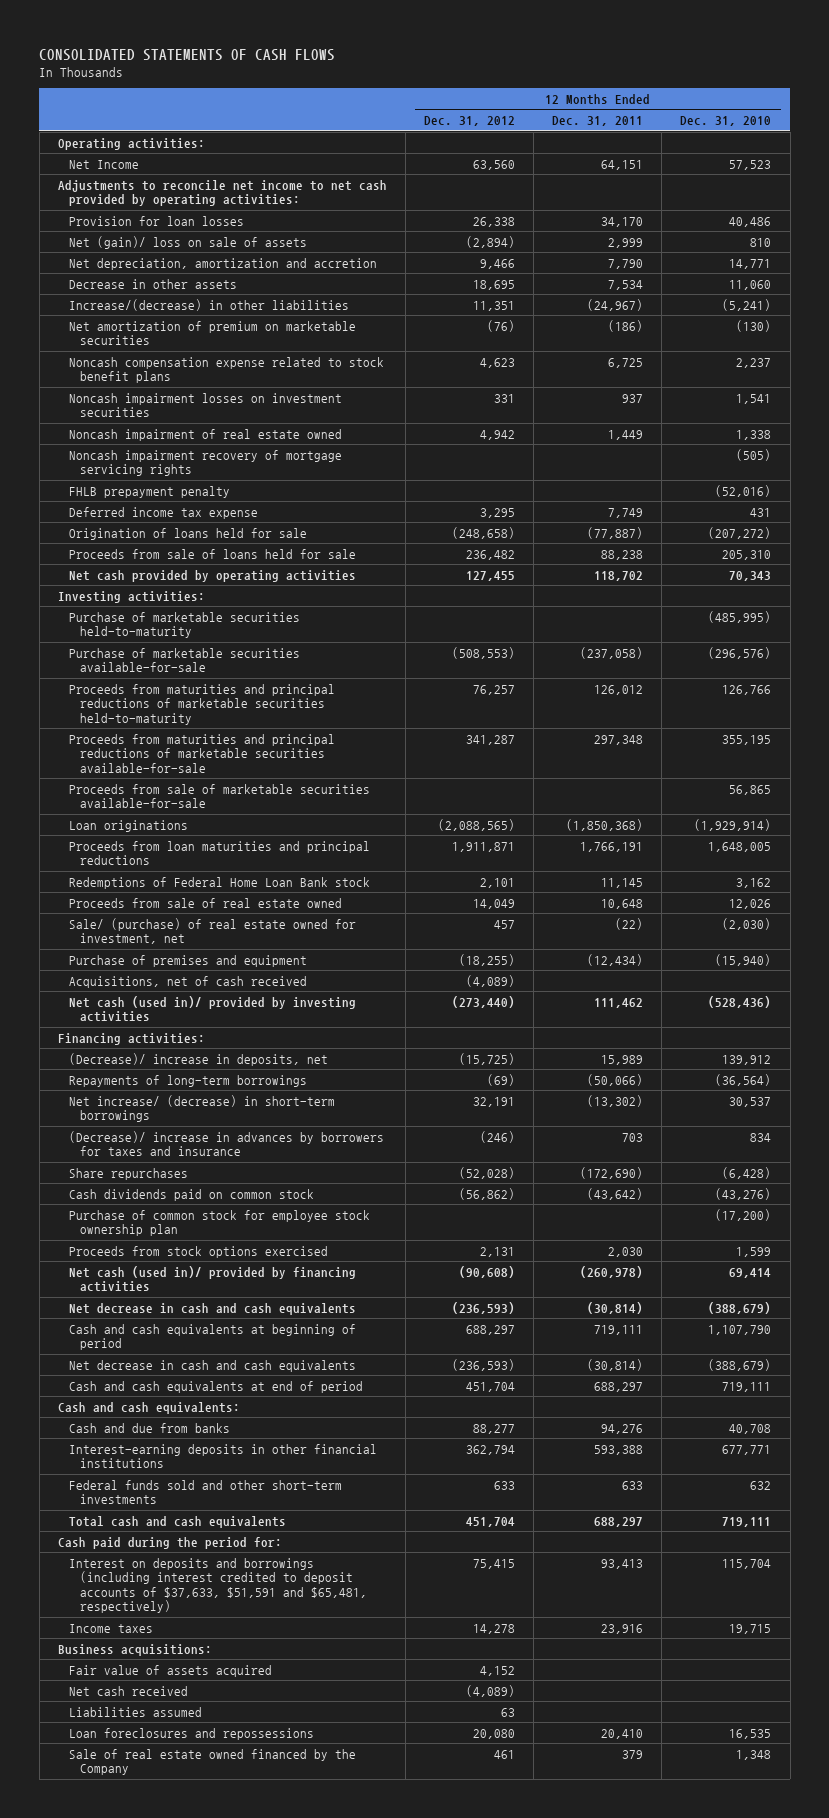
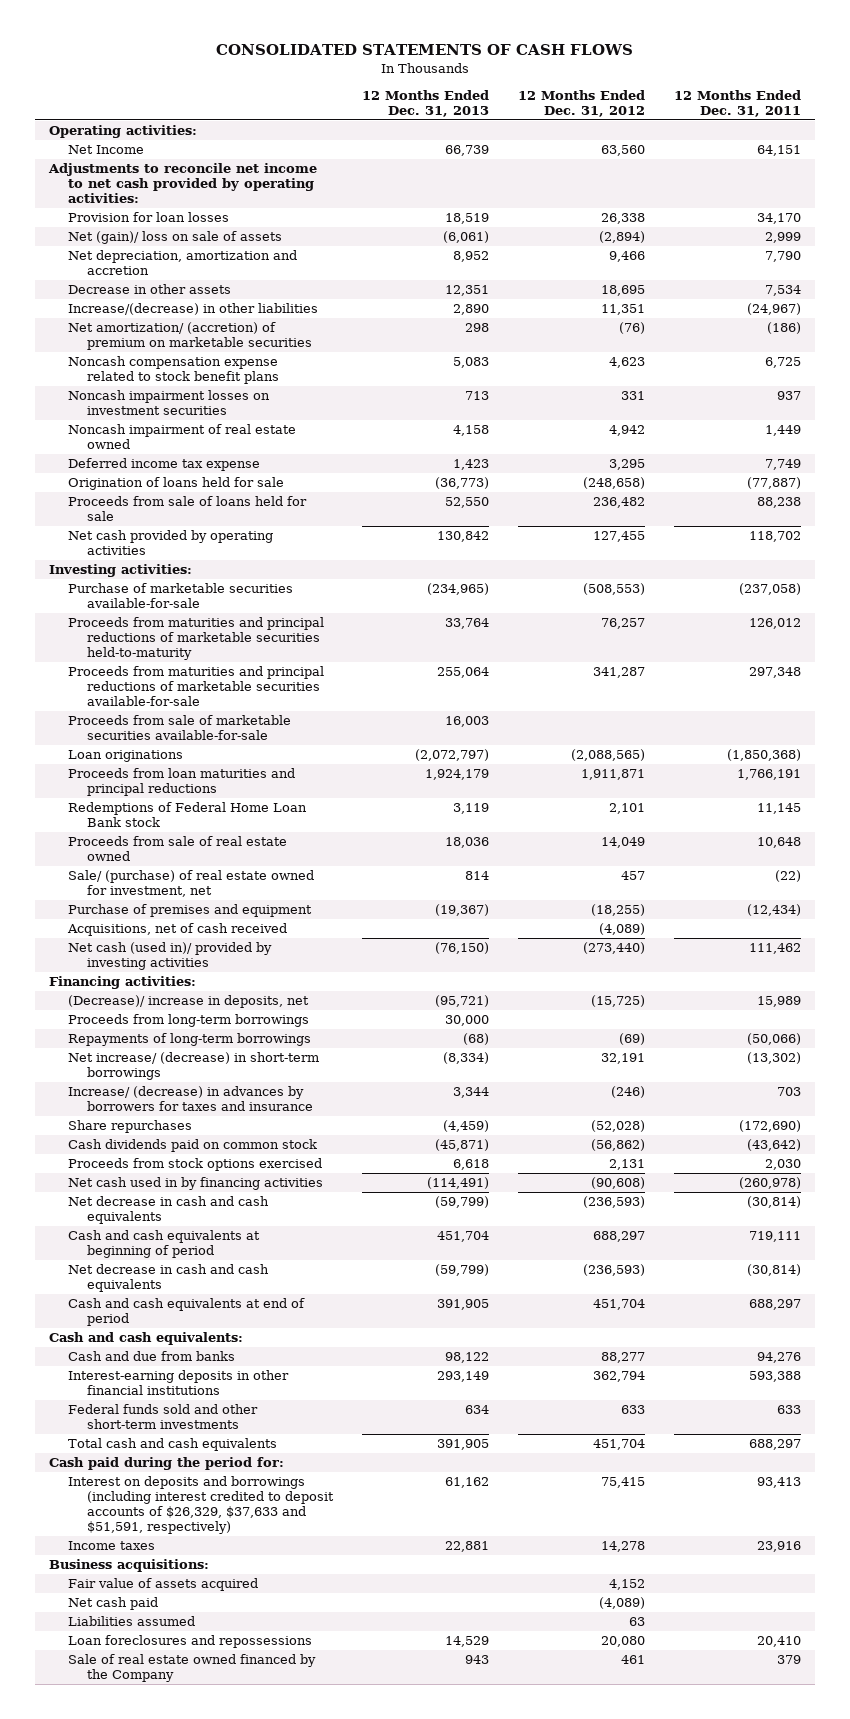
- | 12 Months Ended Dec. 31, 2012 | 12 Months Ended Dec. 31, 2011 | 12 Months Ended Dec. 31, 2010
+ | 12 Months Ended Dec. 31, 2013 | 12 Months Ended Dec. 31, 2012 | 12 Months Ended Dec. 31, 2011
- Net amortization of premium on marketable securities | (76) | (186) | (130)
+ Net amortization/ (accretion) of premium on marketable securities | 298 | (76) | (186)
- Noncash impairment recovery of mortgage servicing rights | | | (505)
- FHLB prepayment penalty | | | (52,016)
- Purchase of marketable securities held-to-maturity | | | (485,995)
+ Proceeds from long-term borrowings | 30,000 | |
- (Decrease)/ increase in advances by borrowers for taxes and insurance | (246) | 703 | 834
+ Increase/ (decrease) in advances by borrowers for taxes and insurance | 3,344 | (246) | 703
- Purchase of common stock for employee stock ownership plan | | | (17,200)
- Net cash (used in)/ provided by financing activities | (90,608) | (260,978) | 69,414
+ Net cash used in by financing activities | (114,491) | (90,608) | (260,978)
- Interest on deposits and borrowings (including interest credited to deposit accounts of $37,633, $51,591 and $65,481, respectively) | 75,415 | 93,413 | 115,704
+ Interest on deposits and borrowings (including interest credited to deposit accounts of $26,329, $37,633 and $51,591, respectively) | 61,162 | 75,415 | 93,413
- Net cash received | (4,089) | |
+ Net cash paid | | (4,089) |

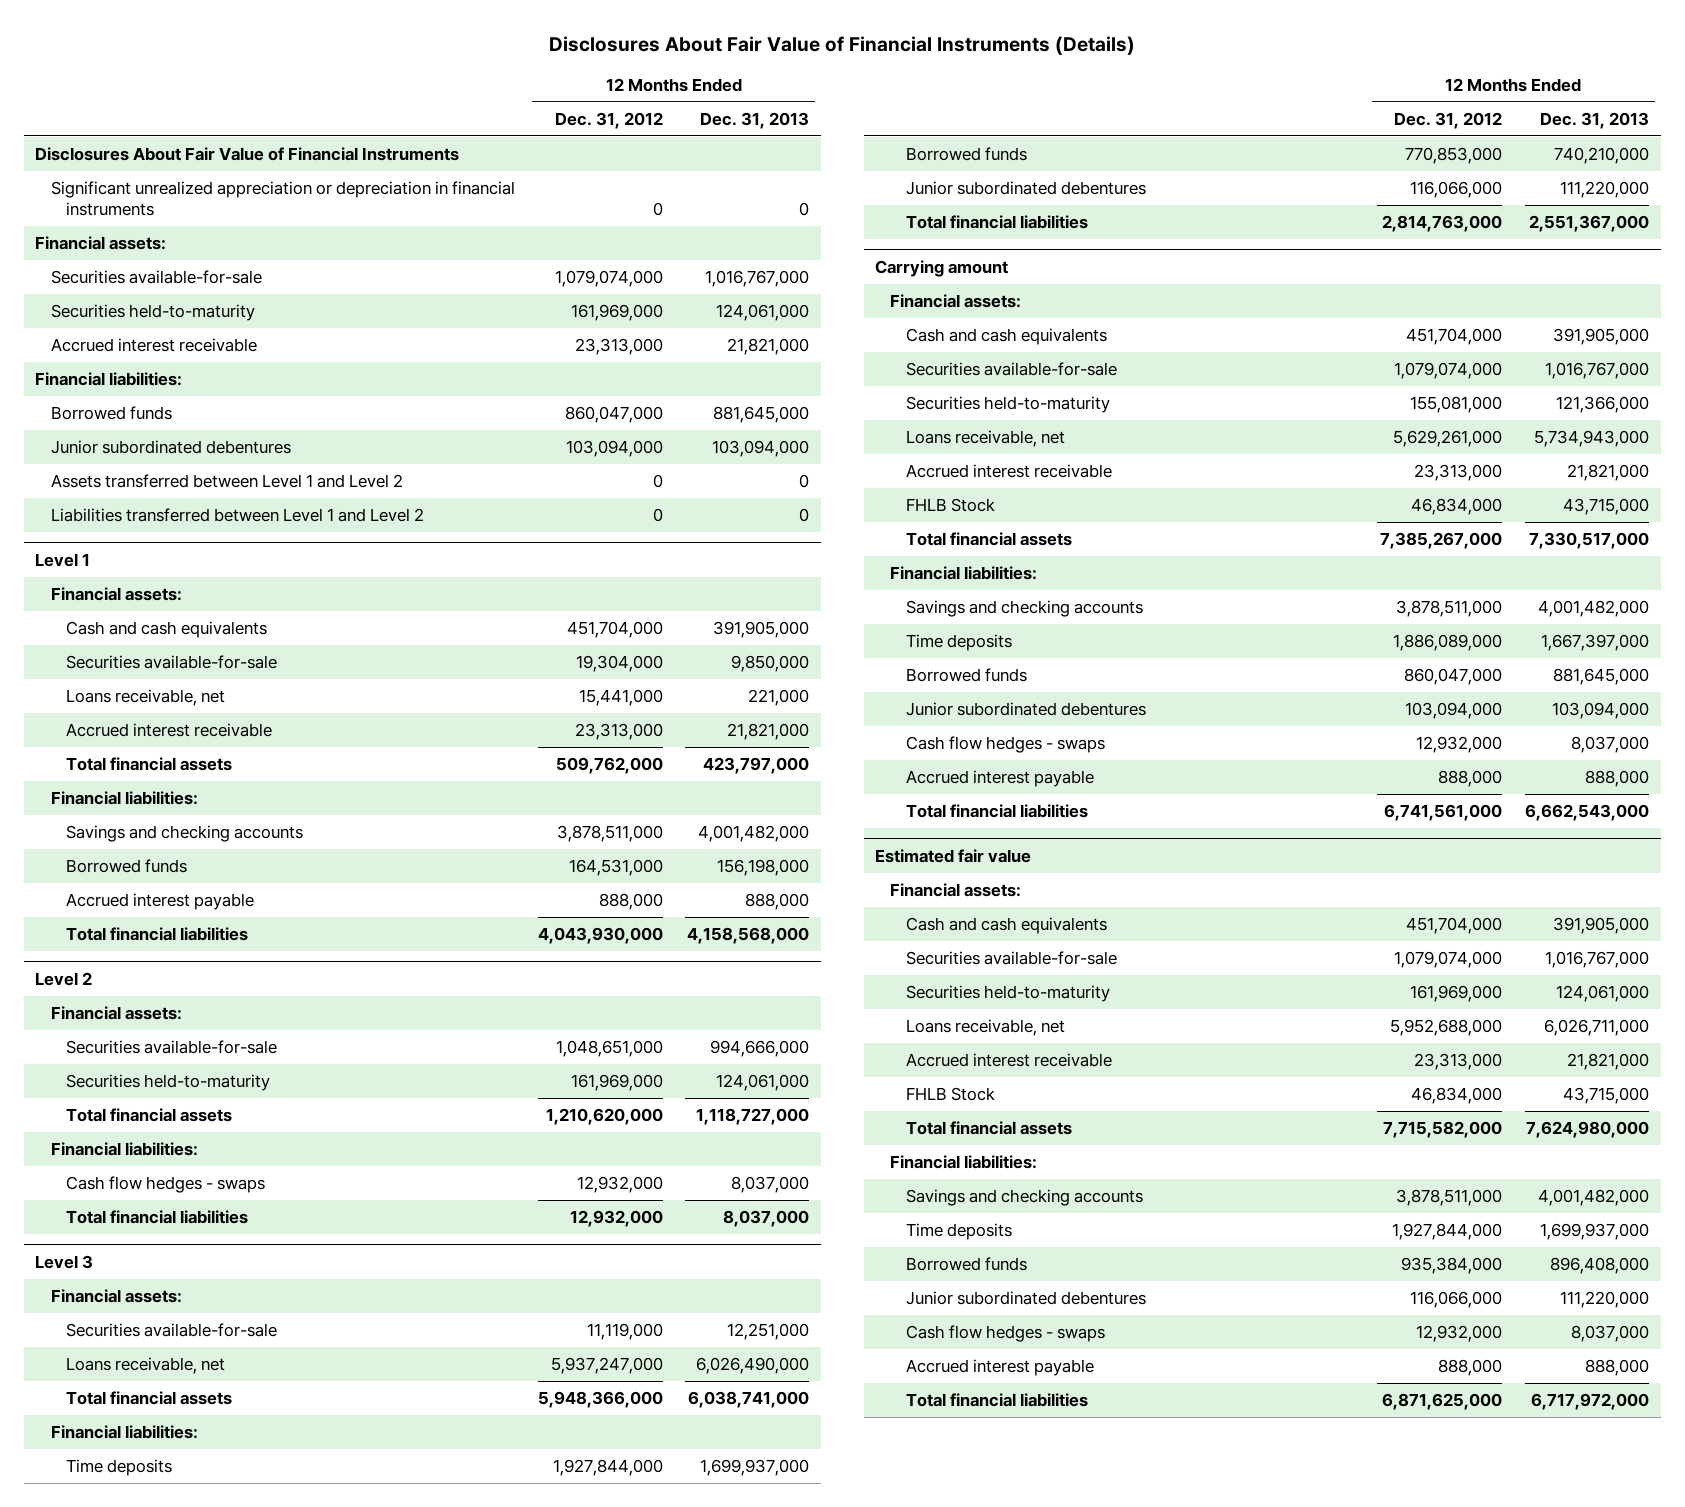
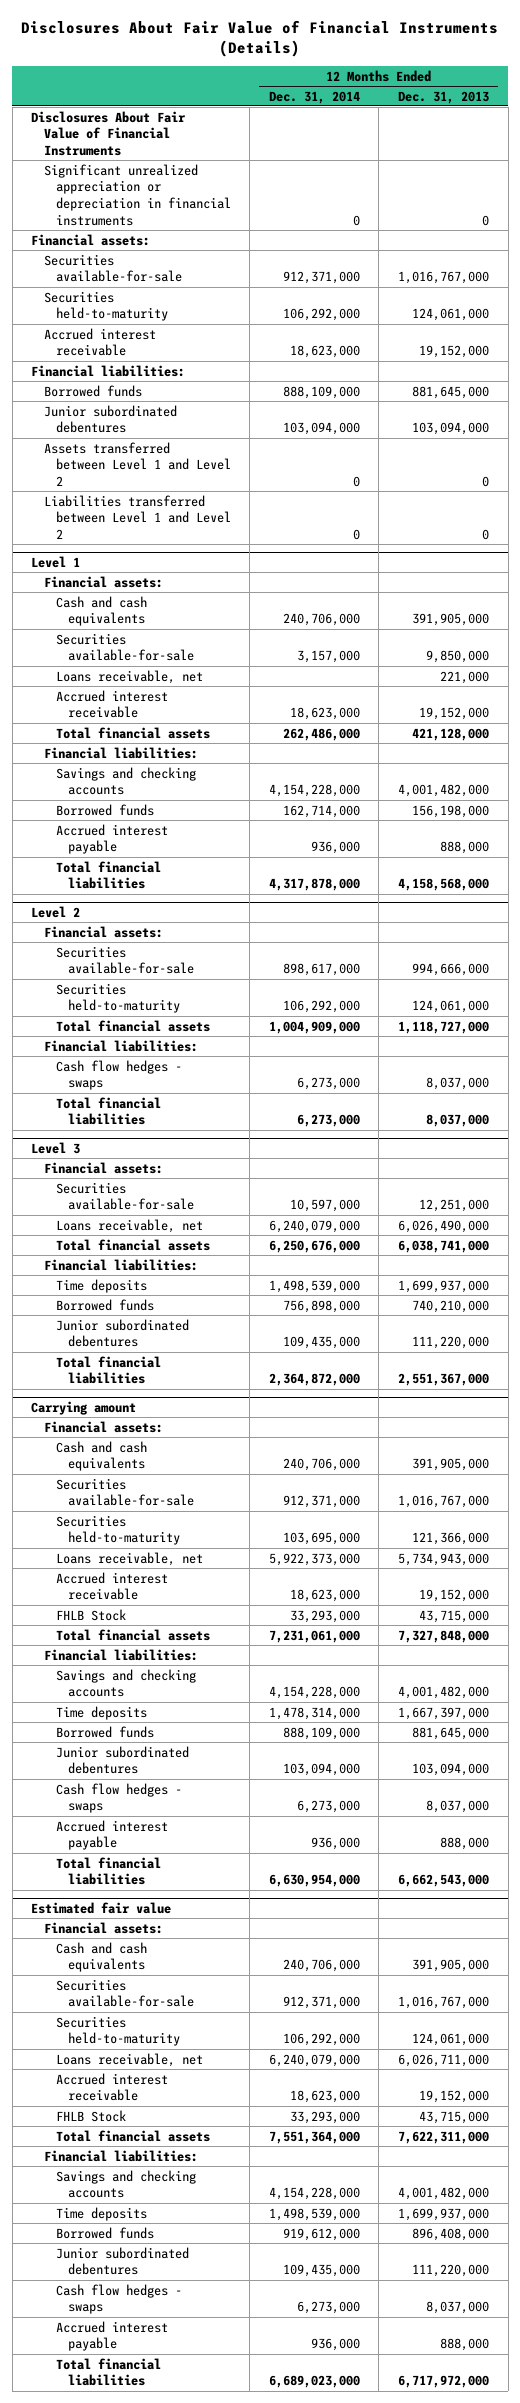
- | 12 Months Ended Dec. 31, 2012 | 12 Months Ended Dec. 31, 2013
+ | 12 Months Ended Dec. 31, 2014 | 12 Months Ended Dec. 31, 2013
- Accrued interest receivable | 23,313,000 | 21,821,000
+ Accrued interest receivable | 18,623,000 | 19,152,000
@ Level 1
- Accrued interest receivable | 23,313,000 | 21,821,000
- Total financial assets | 509,762,000 | 423,797,000
+ Accrued interest receivable | 18,623,000 | 19,152,000
+ Total financial assets | 262,486,000 | 421,128,000
@ Carrying amount
- Accrued interest receivable | 23,313,000 | 21,821,000
+ Accrued interest receivable | 18,623,000 | 19,152,000
- Total financial assets | 7,385,267,000 | 7,330,517,000
+ Total financial assets | 7,231,061,000 | 7,327,848,000
@ Estimated fair value
- Accrued interest receivable | 23,313,000 | 21,821,000
+ Accrued interest receivable | 18,623,000 | 19,152,000
- Total financial assets | 7,715,582,000 | 7,624,980,000
+ Total financial assets | 7,551,364,000 | 7,622,311,000

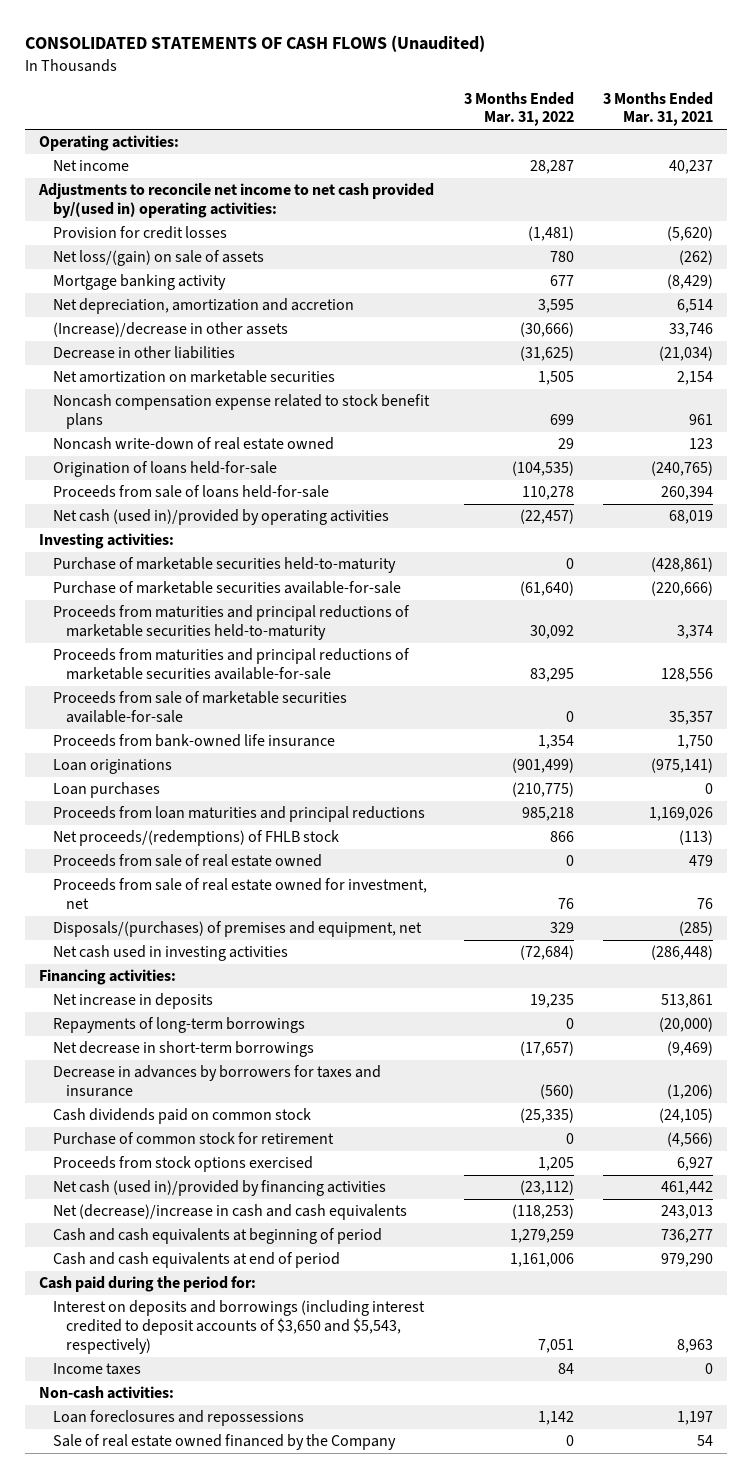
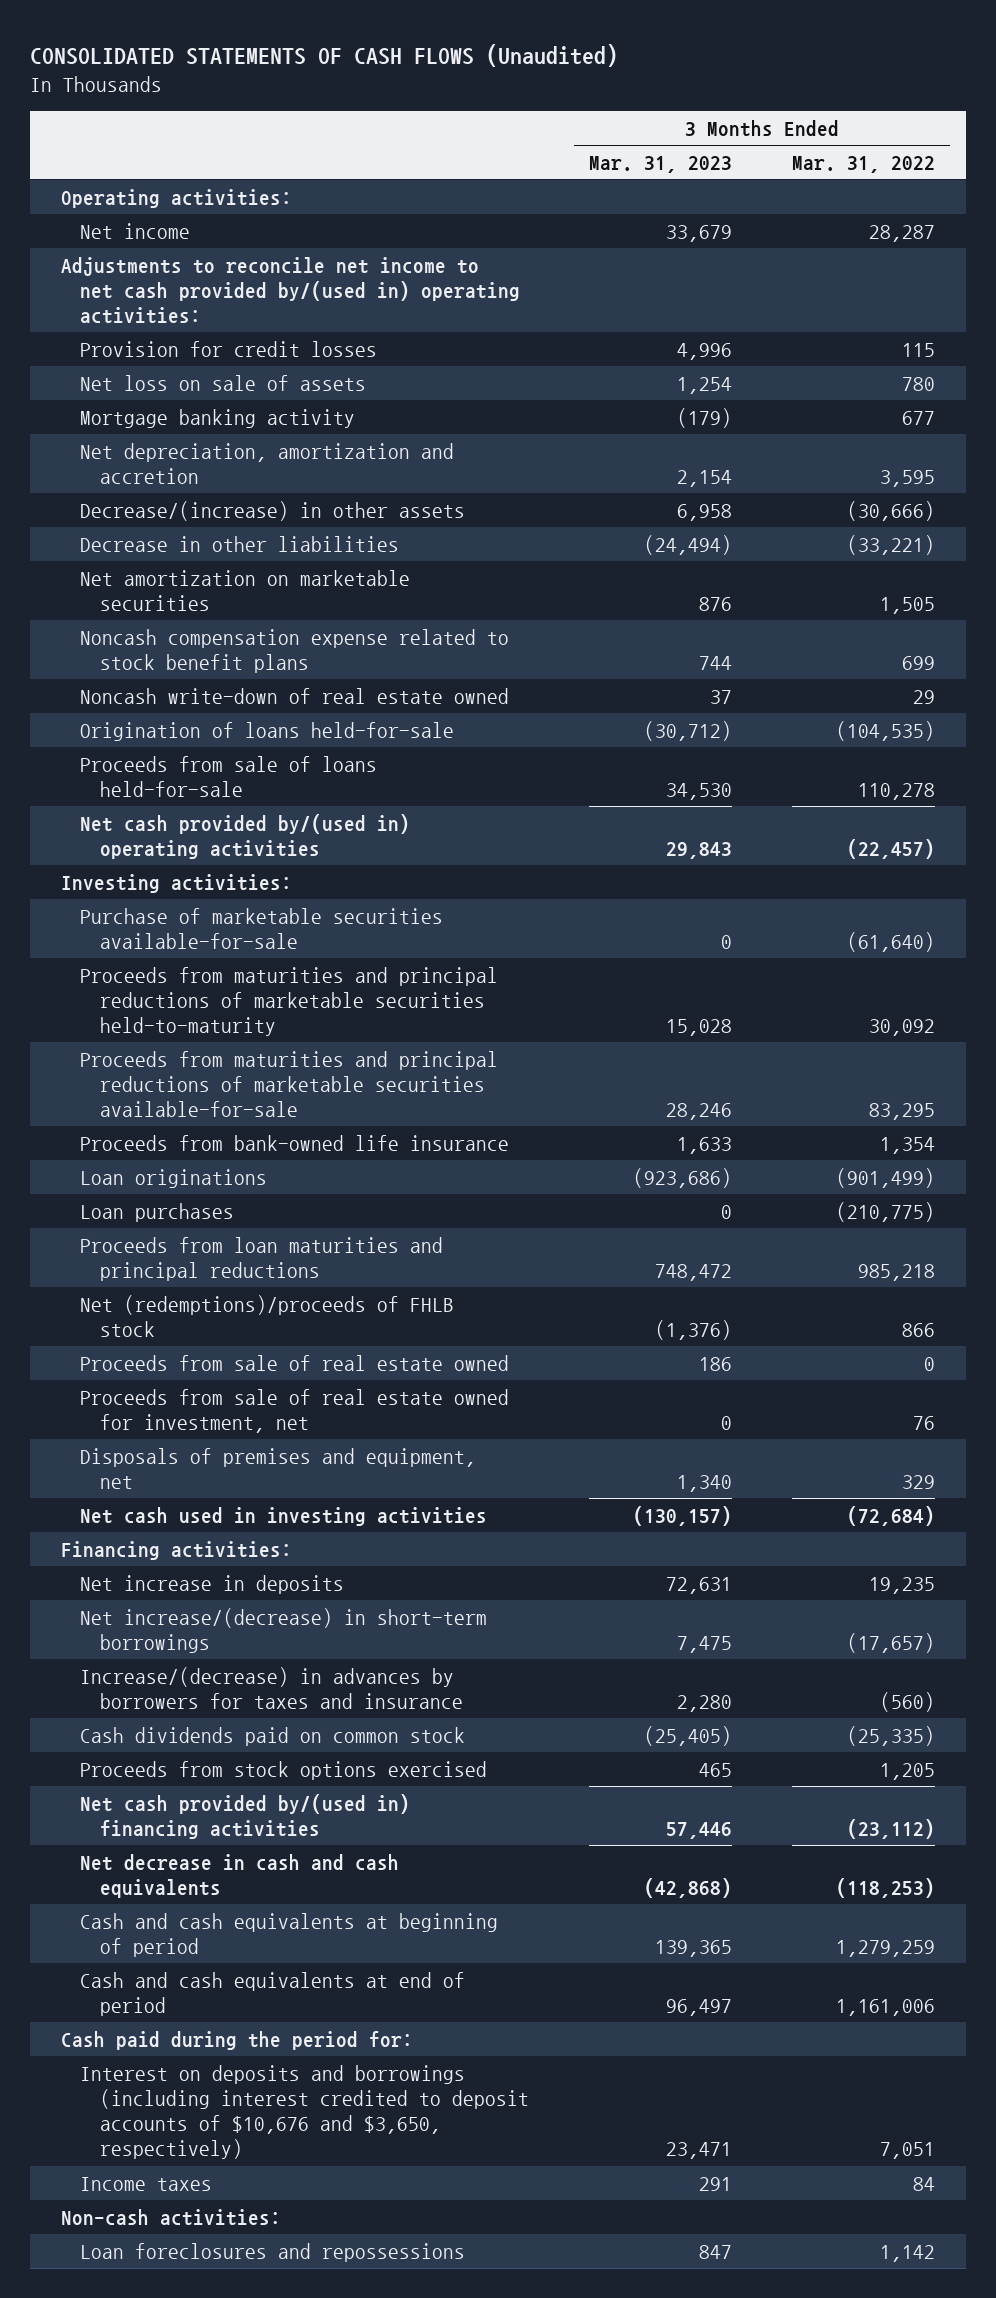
- | 3 Months Ended Mar. 31, 2022 | 3 Months Ended Mar. 31, 2021
+ | 3 Months Ended Mar. 31, 2023 | 3 Months Ended Mar. 31, 2022
- Provision for credit losses | (1,481) | (5,620)
- Net loss/(gain) on sale of assets | 780 | (262)
+ Provision for credit losses | 4,996 | 115
+ Net loss on sale of assets | 1,254 | 780
- (Increase)/decrease in other assets | (30,666) | 33,746
- Decrease in other liabilities | (31,625) | (21,034)
+ Decrease/(increase) in other assets | 6,958 | (30,666)
+ Decrease in other liabilities | (24,494) | (33,221)
- Net cash (used in)/provided by operating activities | (22,457) | 68,019
+ Net cash provided by/(used in) operating activities | 29,843 | (22,457)
- Purchase of marketable securities held-to-maturity | 0 | (428,861)
- Proceeds from sale of marketable securities available-for-sale | 0 | 35,357
- Net proceeds/(redemptions) of FHLB stock | 866 | (113)
+ Net (redemptions)/proceeds of FHLB stock | (1,376) | 866
- Disposals/(purchases) of premises and equipment, net | 329 | (285)
+ Disposals of premises and equipment, net | 1,340 | 329
- Repayments of long-term borrowings | 0 | (20,000)
- Net decrease in short-term borrowings | (17,657) | (9,469)
- Decrease in advances by borrowers for taxes and insurance | (560) | (1,206)
+ Net increase/(decrease) in short-term borrowings | 7,475 | (17,657)
+ Increase/(decrease) in advances by borrowers for taxes and insurance | 2,280 | (560)
- Purchase of common stock for retirement | 0 | (4,566)
- Net cash (used in)/provided by financing activities | (23,112) | 461,442
- Net (decrease)/increase in cash and cash equivalents | (118,253) | 243,013
+ Net cash provided by/(used in) financing activities | 57,446 | (23,112)
+ Net decrease in cash and cash equivalents | (42,868) | (118,253)
- Interest on deposits and borrowings (including interest credited to deposit accounts of $3,650 and $5,543, respectively) | 7,051 | 8,963
+ Interest on deposits and borrowings (including interest credited to deposit accounts of $10,676 and $3,650, respectively) | 23,471 | 7,051
- Sale of real estate owned financed by the Company | 0 | 54

